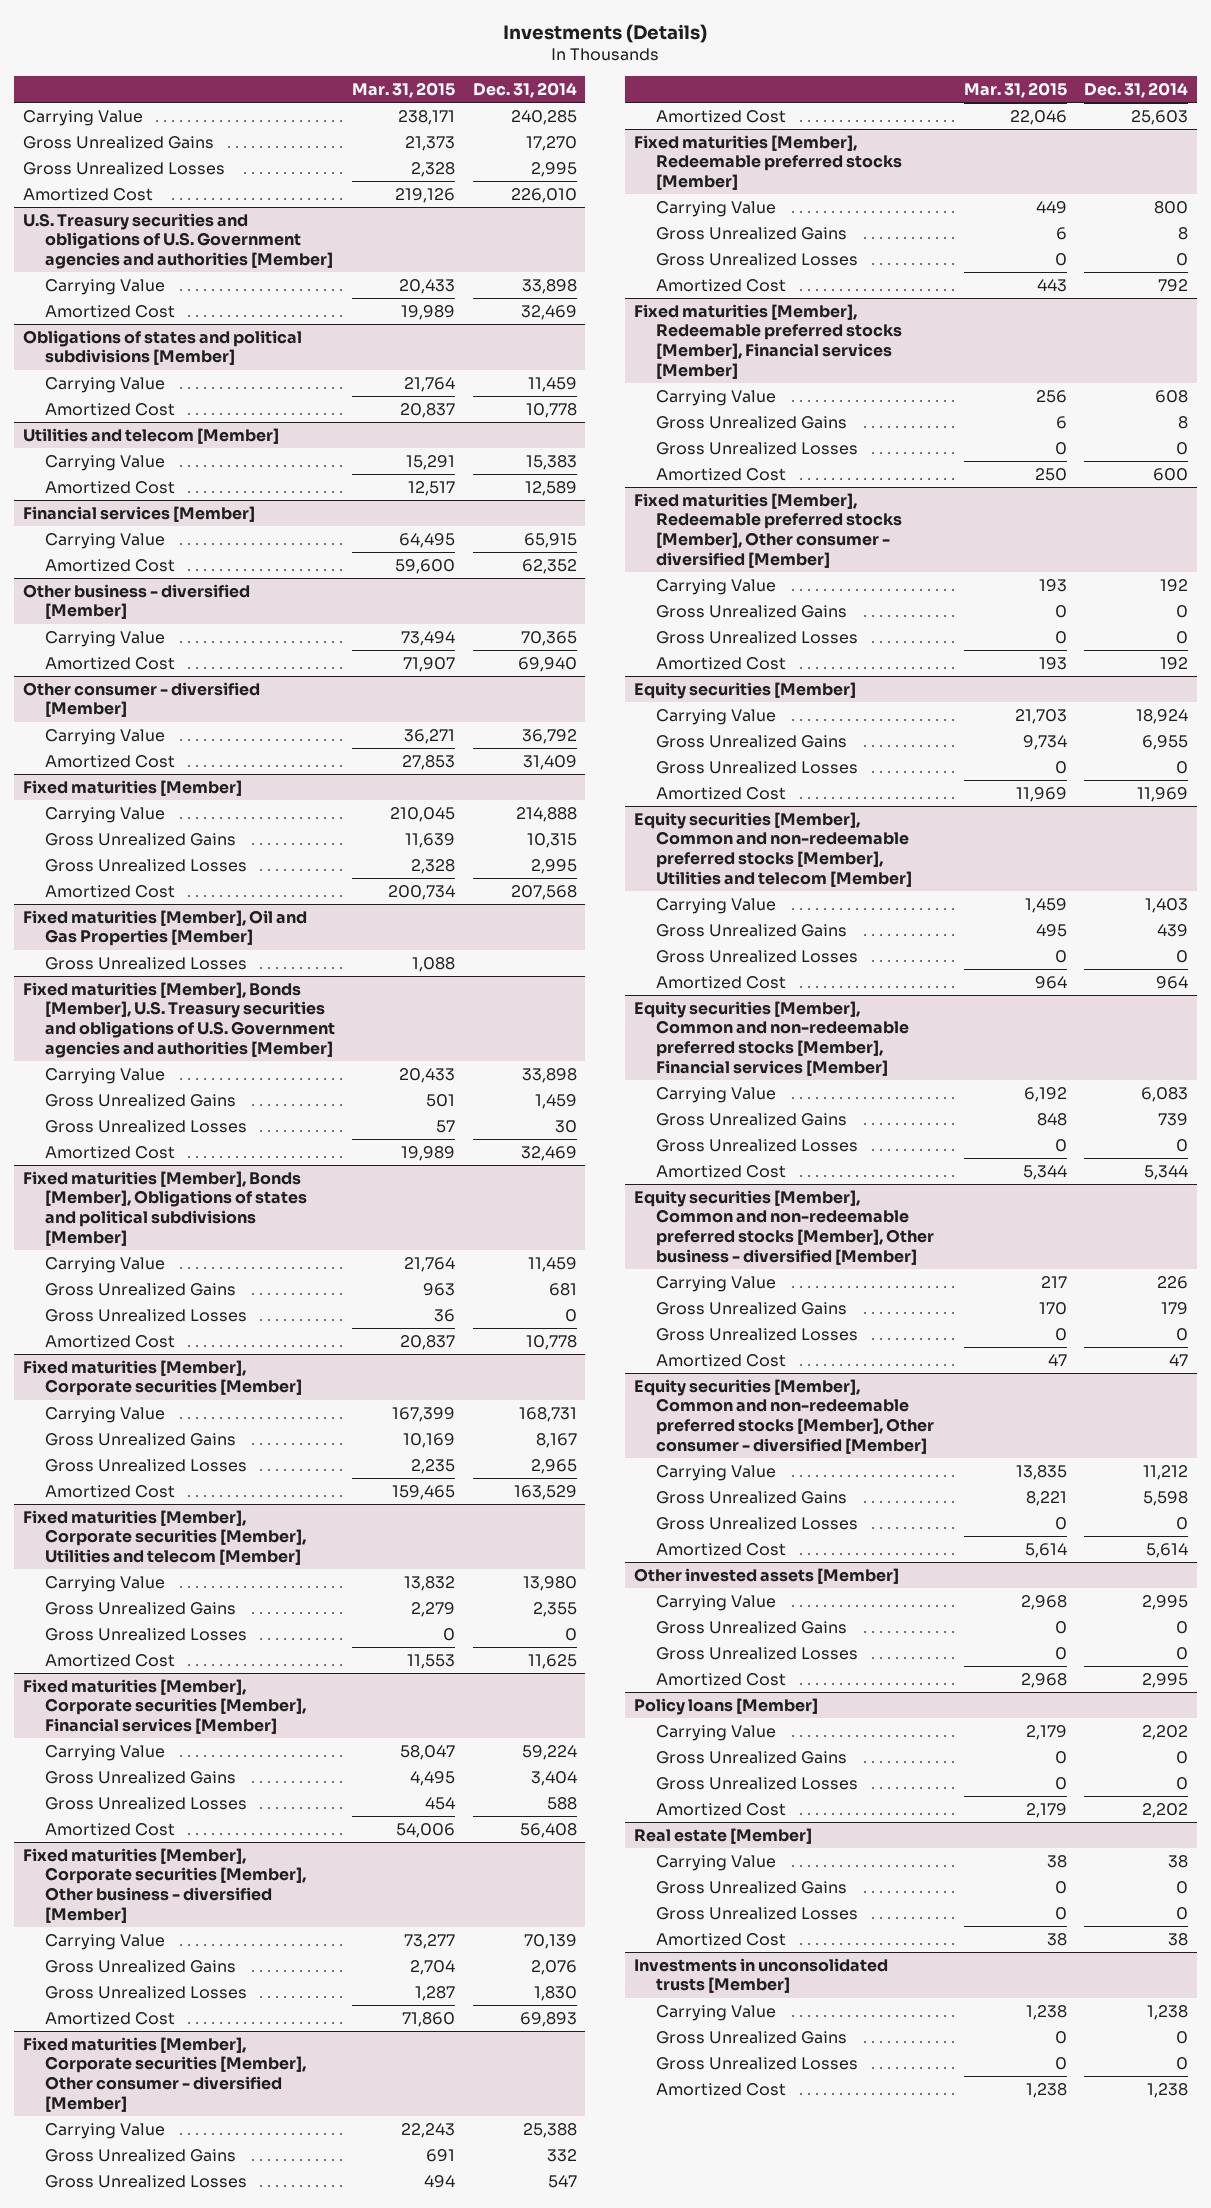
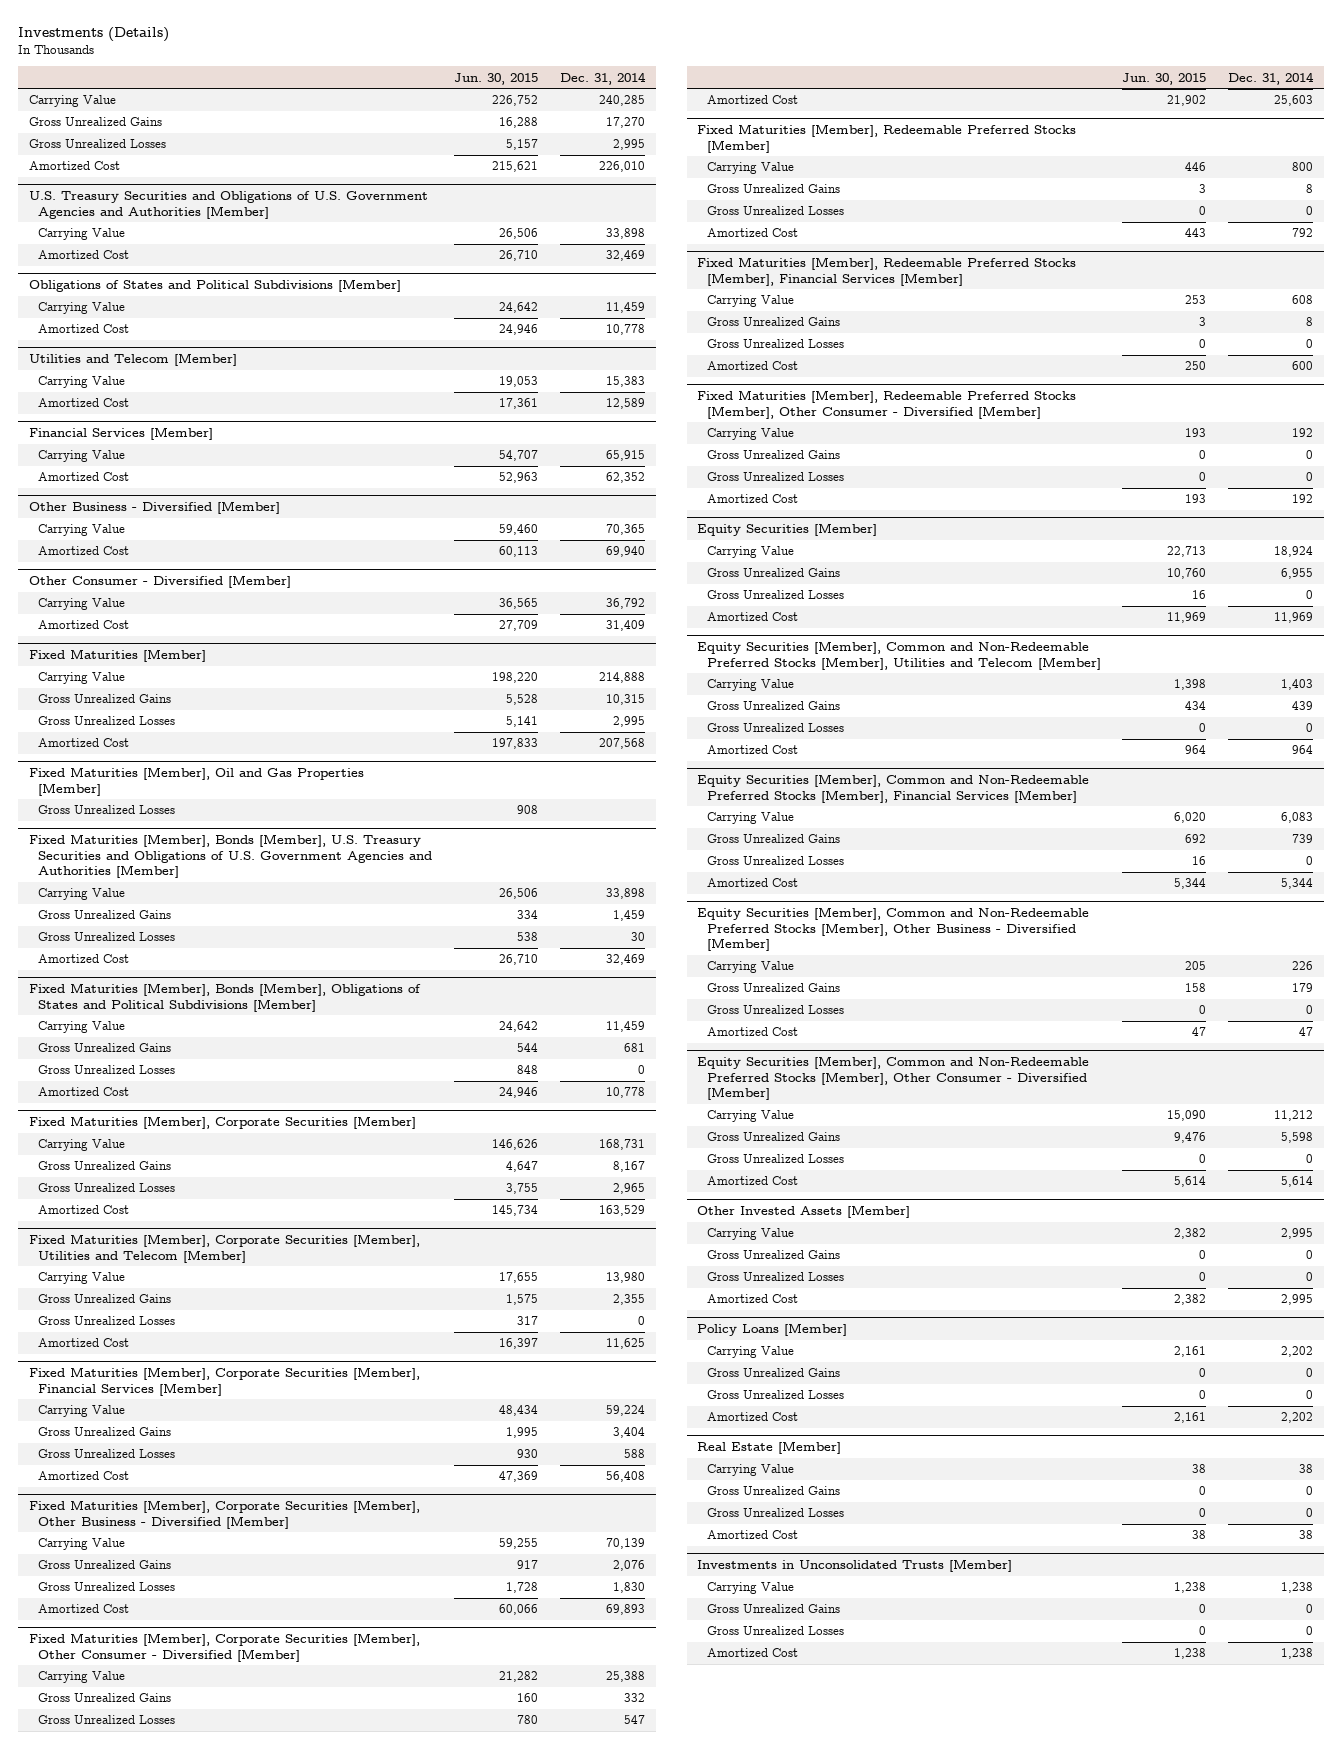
- | Mar. 31, 2015 | Dec. 31, 2014
+ | Jun. 30, 2015 | Dec. 31, 2014
- U.S. Treasury securities and obligations of U.S. Government agencies and authorities [Member]
+ U.S. Treasury Securities and Obligations of U.S. Government Agencies and Authorities [Member]
- Obligations of states and political subdivisions [Member]
+ Obligations of States and Political Subdivisions [Member]
- Utilities and telecom [Member]
+ Utilities and Telecom [Member]
- Financial services [Member]
+ Financial Services [Member]
- Other business - diversified [Member]
+ Other Business - Diversified [Member]
- Other consumer - diversified [Member]
+ Other Consumer - Diversified [Member]
- Fixed maturities [Member]
+ Fixed Maturities [Member]
- Fixed maturities [Member], Oil and Gas Properties [Member]
+ Fixed Maturities [Member], Oil and Gas Properties [Member]
- Fixed maturities [Member], Bonds [Member], U.S. Treasury securities and obligations of U.S. Government agencies and authorities [Member]
+ Fixed Maturities [Member], Bonds [Member], U.S. Treasury Securities and Obligations of U.S. Government Agencies and Authorities [Member]
- Fixed maturities [Member], Bonds [Member], Obligations of states and political subdivisions [Member]
+ Fixed Maturities [Member], Bonds [Member], Obligations of States and Political Subdivisions [Member]
- Fixed maturities [Member], Corporate securities [Member]
+ Fixed Maturities [Member], Corporate Securities [Member]
- Fixed maturities [Member], Corporate securities [Member], Utilities and telecom [Member]
+ Fixed Maturities [Member], Corporate Securities [Member], Utilities and Telecom [Member]
- Fixed maturities [Member], Corporate securities [Member], Financial services [Member]
+ Fixed Maturities [Member], Corporate Securities [Member], Financial Services [Member]
- Fixed maturities [Member], Corporate securities [Member], Other business - diversified [Member]
+ Fixed Maturities [Member], Corporate Securities [Member], Other Business - Diversified [Member]
- Fixed maturities [Member], Corporate securities [Member], Other consumer - diversified [Member]
+ Fixed Maturities [Member], Corporate Securities [Member], Other Consumer - Diversified [Member]
- Fixed maturities [Member], Redeemable preferred stocks [Member]
+ Fixed Maturities [Member], Redeemable Preferred Stocks [Member]
- Fixed maturities [Member], Redeemable preferred stocks [Member], Financial services [Member]
+ Fixed Maturities [Member], Redeemable Preferred Stocks [Member], Financial Services [Member]
- Fixed maturities [Member], Redeemable preferred stocks [Member], Other consumer - diversified [Member]
+ Fixed Maturities [Member], Redeemable Preferred Stocks [Member], Other Consumer - Diversified [Member]
- Equity securities [Member]
+ Equity Securities [Member]
- Equity securities [Member], Common and non-redeemable preferred stocks [Member], Utilities and telecom [Member]
+ Equity Securities [Member], Common and Non-Redeemable Preferred Stocks [Member], Utilities and Telecom [Member]
- Equity securities [Member], Common and non-redeemable preferred stocks [Member], Financial services [Member]
+ Equity Securities [Member], Common and Non-Redeemable Preferred Stocks [Member], Financial Services [Member]
- Equity securities [Member], Common and non-redeemable preferred stocks [Member], Other business - diversified [Member]
+ Equity Securities [Member], Common and Non-Redeemable Preferred Stocks [Member], Other Business - Diversified [Member]
- Equity securities [Member], Common and non-redeemable preferred stocks [Member], Other consumer - diversified [Member]
+ Equity Securities [Member], Common and Non-Redeemable Preferred Stocks [Member], Other Consumer - Diversified [Member]
- Other invested assets [Member]
+ Other Invested Assets [Member]
- Policy loans [Member]
+ Policy Loans [Member]
- Real estate [Member]
+ Real Estate [Member]
- Investments in unconsolidated trusts [Member]
+ Investments in Unconsolidated Trusts [Member]

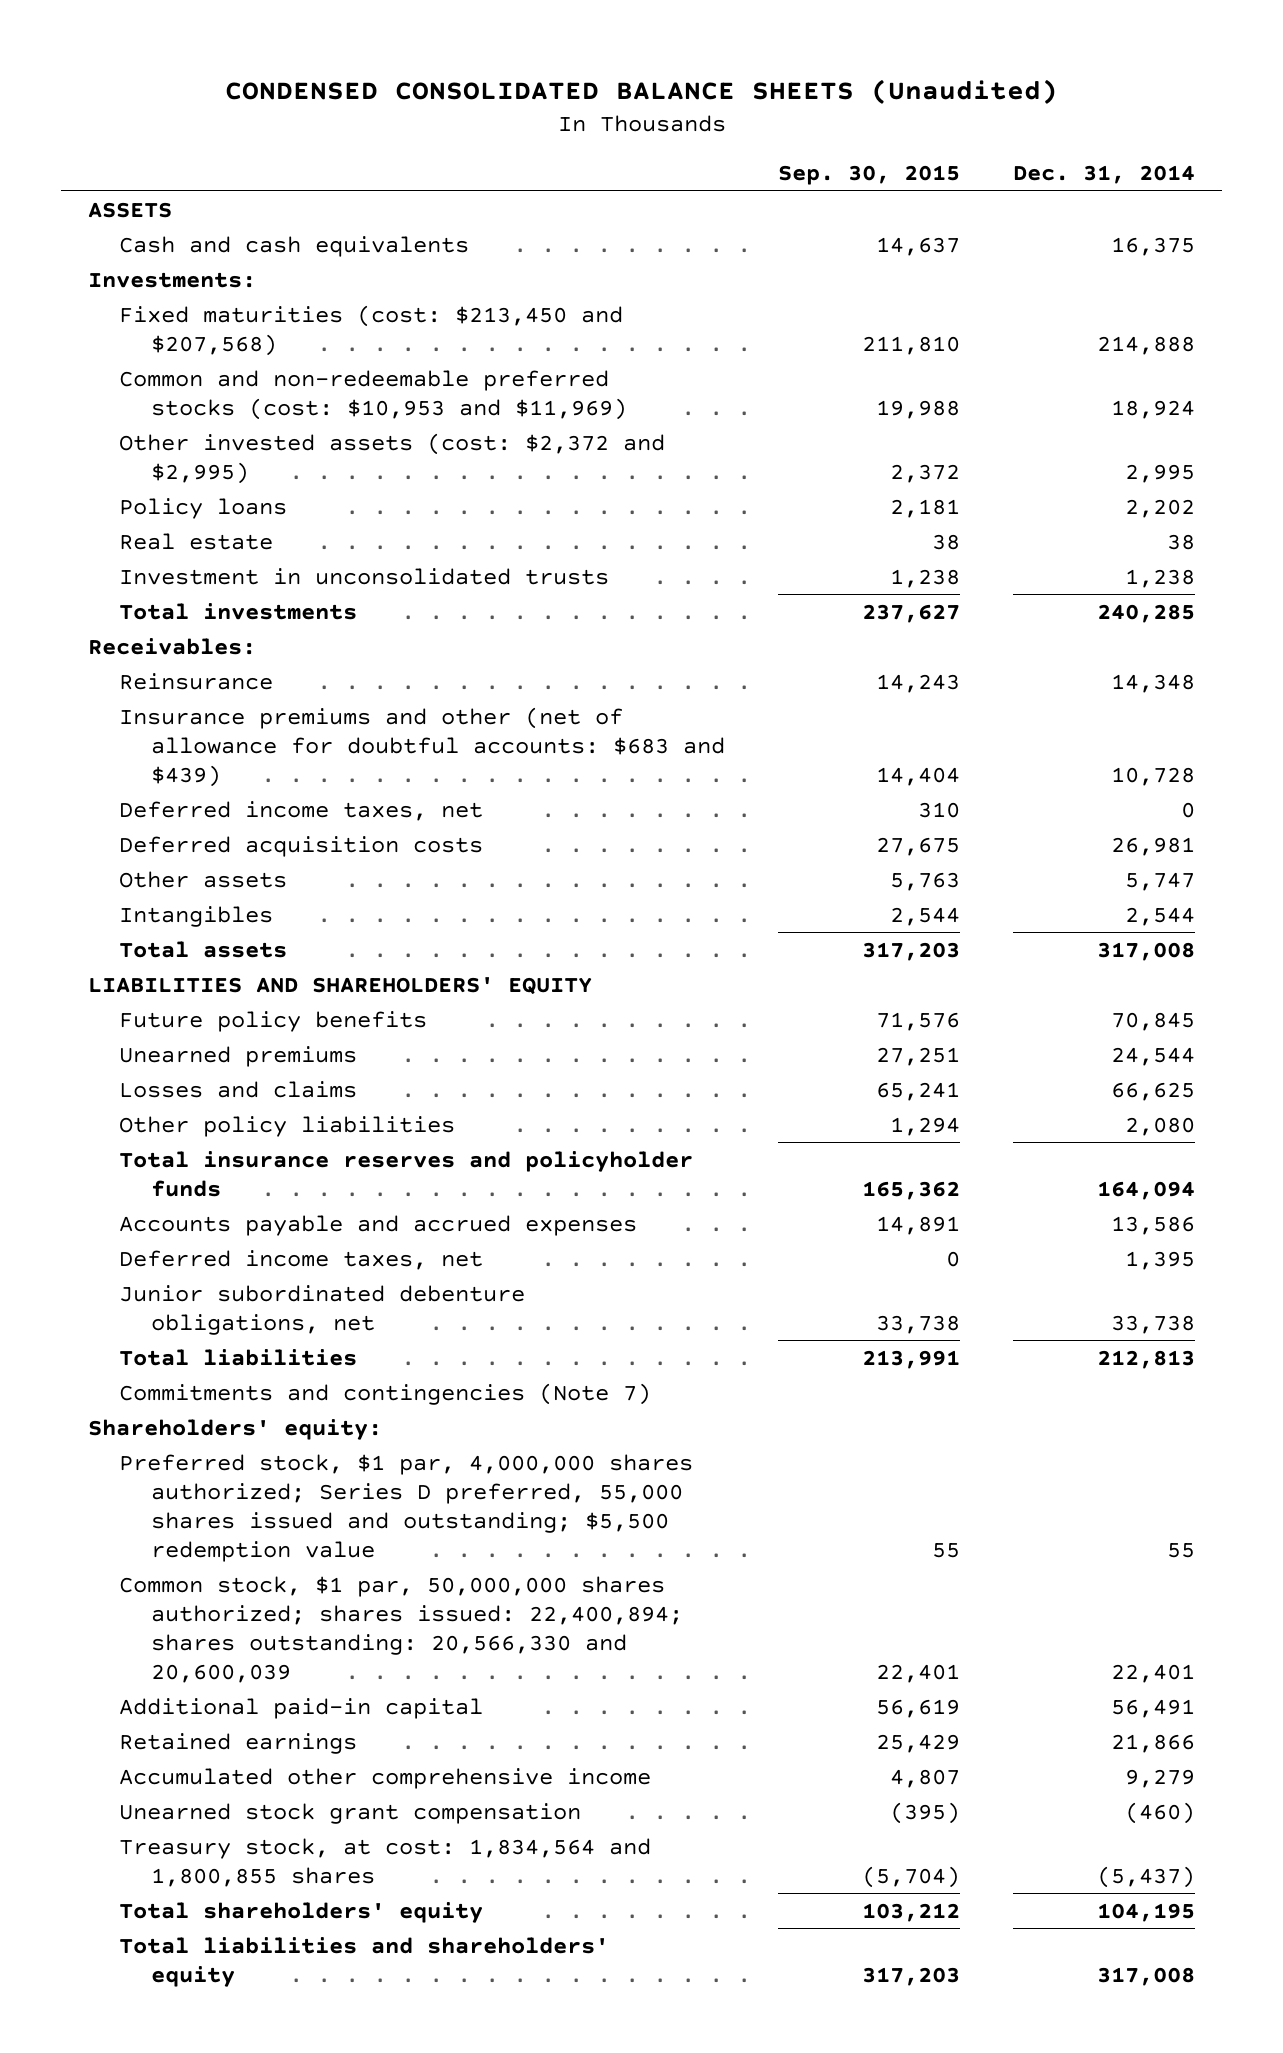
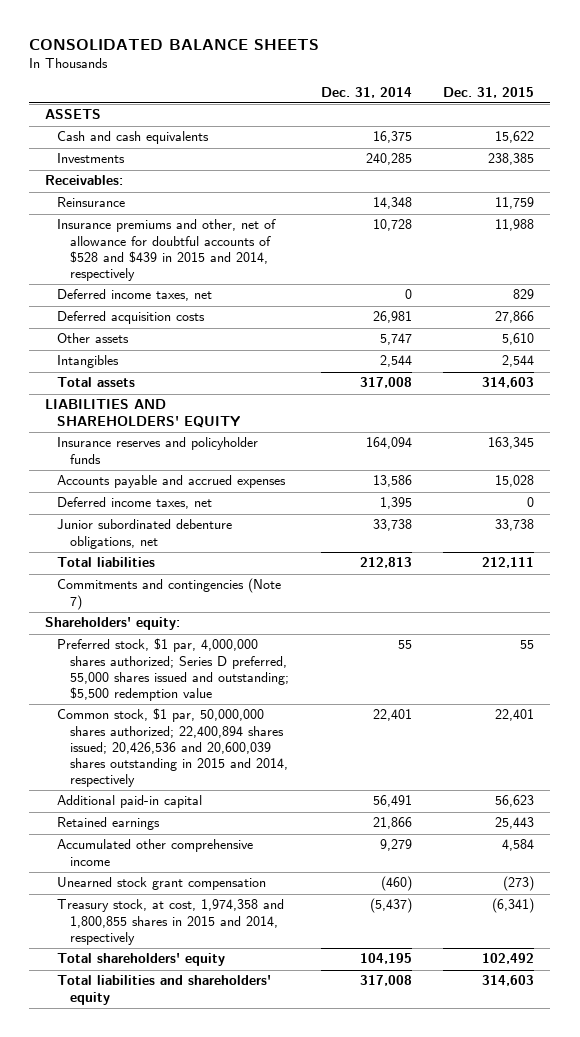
- CONDENSED CONSOLIDATED BALANCE SHEETS (Unaudited)
+ CONSOLIDATED BALANCE SHEETS
- | Sep. 30, 2015 | Dec. 31, 2014
+ | Dec. 31, 2014 | Dec. 31, 2015
- Investments:
- Fixed maturities (cost: $213,450 and $207,568) | 211,810 | 214,888
- Common and non-redeemable preferred stocks (cost: $10,953 and $11,969) | 19,988 | 18,924
- Other invested assets (cost: $2,372 and $2,995) | 2,372 | 2,995
- Policy loans | 2,181 | 2,202
- Real estate | 38 | 38
- Investment in unconsolidated trusts | 1,238 | 1,238
- Total investments | 237,627 | 240,285
+ Investments | 240,285 | 238,385
- Insurance premiums and other (net of allowance for doubtful accounts: $683 and $439) | 14,404 | 10,728
+ Insurance premiums and other, net of allowance for doubtful accounts of $528 and $439 in 2015 and 2014, respectively | 10,728 | 11,988
- Future policy benefits | 71,576 | 70,845
- Unearned premiums | 27,251 | 24,544
- Losses and claims | 65,241 | 66,625
- Other policy liabilities | 1,294 | 2,080
- Total insurance reserves and policyholder funds | 165,362 | 164,094
+ Insurance reserves and policyholder funds | 164,094 | 163,345
- Common stock, $1 par, 50,000,000 shares authorized; shares issued: 22,400,894; shares outstanding: 20,566,330 and 20,600,039 | 22,401 | 22,401
+ Common stock, $1 par, 50,000,000 shares authorized; 22,400,894 shares issued; 20,426,536 and 20,600,039 shares outstanding in 2015 and 2014, respectively | 22,401 | 22,401
- Treasury stock, at cost: 1,834,564 and 1,800,855 shares | (5,704) | (5,437)
+ Treasury stock, at cost, 1,974,358 and 1,800,855 shares in 2015 and 2014, respectively | (5,437) | (6,341)

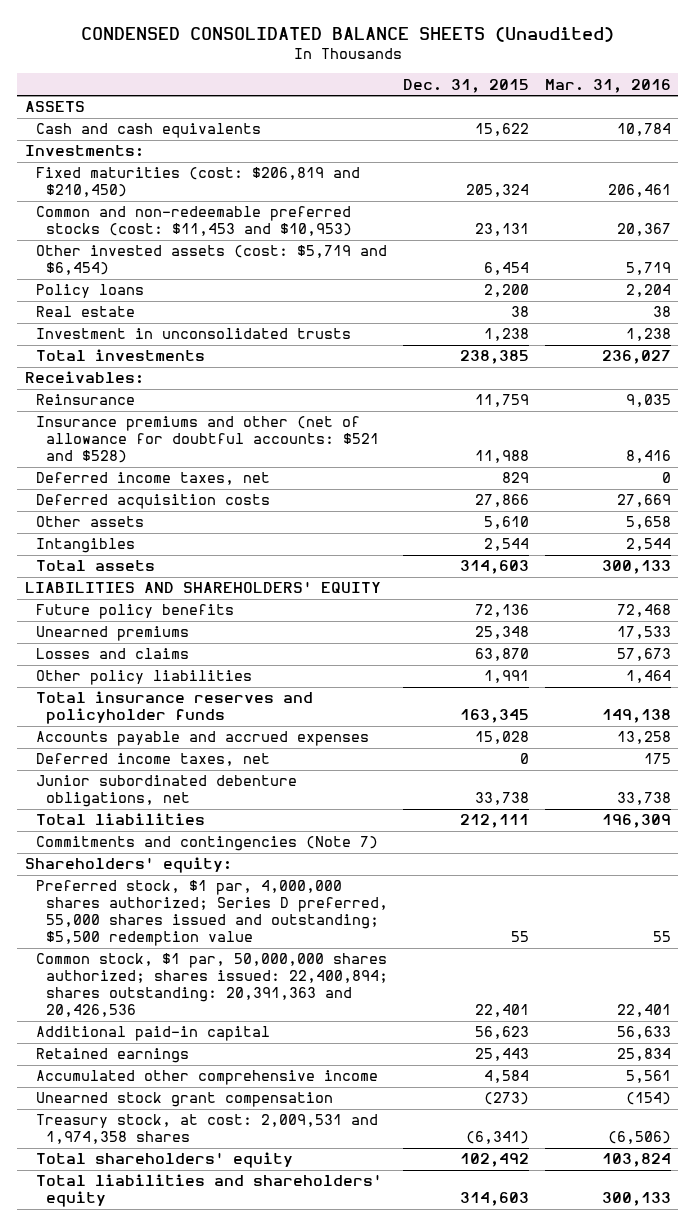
- CONSOLIDATED BALANCE SHEETS
+ CONDENSED CONSOLIDATED BALANCE SHEETS (Unaudited)
- | Dec. 31, 2014 | Dec. 31, 2015
+ | Dec. 31, 2015 | Mar. 31, 2016
- Investments | 240,285 | 238,385
+ Investments:
+ Fixed maturities (cost: $206,819 and $210,450) | 205,324 | 206,461
+ Common and non-redeemable preferred stocks (cost: $11,453 and $10,953) | 23,131 | 20,367
+ Other invested assets (cost: $5,719 and $6,454) | 6,454 | 5,719
+ Policy loans | 2,200 | 2,204
+ Real estate | 38 | 38
+ Investment in unconsolidated trusts | 1,238 | 1,238
+ Total investments | 238,385 | 236,027
- Insurance premiums and other, net of allowance for doubtful accounts of $528 and $439 in 2015 and 2014, respectively | 10,728 | 11,988
+ Insurance premiums and other (net of allowance for doubtful accounts: $521 and $528) | 11,988 | 8,416
- Insurance reserves and policyholder funds | 164,094 | 163,345
+ Future policy benefits | 72,136 | 72,468
+ Unearned premiums | 25,348 | 17,533
+ Losses and claims | 63,870 | 57,673
+ Other policy liabilities | 1,991 | 1,464
+ Total insurance reserves and policyholder funds | 163,345 | 149,138
- Common stock, $1 par, 50,000,000 shares authorized; 22,400,894 shares issued; 20,426,536 and 20,600,039 shares outstanding in 2015 and 2014, respectively | 22,401 | 22,401
+ Common stock, $1 par, 50,000,000 shares authorized; shares issued: 22,400,894; shares outstanding: 20,391,363 and 20,426,536 | 22,401 | 22,401
- Treasury stock, at cost, 1,974,358 and 1,800,855 shares in 2015 and 2014, respectively | (5,437) | (6,341)
+ Treasury stock, at cost: 2,009,531 and 1,974,358 shares | (6,341) | (6,506)

